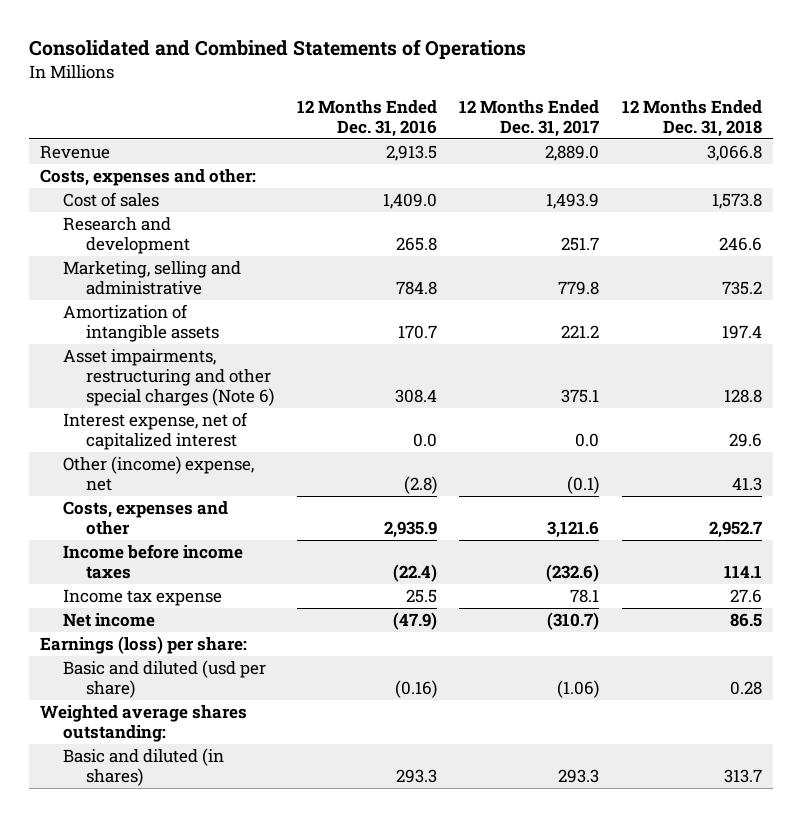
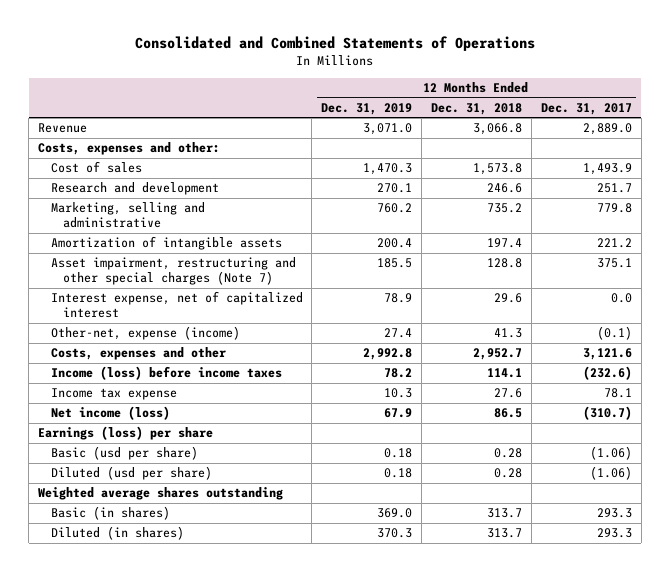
- | 12 Months Ended Dec. 31, 2016 | 12 Months Ended Dec. 31, 2017 | 12 Months Ended Dec. 31, 2018
+ | 12 Months Ended Dec. 31, 2019 | 12 Months Ended Dec. 31, 2018 | 12 Months Ended Dec. 31, 2017
- Asset impairments, restructuring and other special charges (Note 6) | 308.4 | 375.1 | 128.8
+ Asset impairment, restructuring and other special charges (Note 7) | 185.5 | 128.8 | 375.1
- Other (income) expense, net | (2.8) | (0.1) | 41.3
+ Other-net, expense (income) | 27.4 | 41.3 | (0.1)
- Income before income taxes | (22.4) | (232.6) | 114.1
+ Income (loss) before income taxes | 78.2 | 114.1 | (232.6)
- Net income | (47.9) | (310.7) | 86.5
- Earnings (loss) per share:
- Basic and diluted (usd per share) | (0.16) | (1.06) | 0.28
- Weighted average shares outstanding:
- Basic and diluted (in shares) | 293.3 | 293.3 | 313.7
+ Net income (loss) | 67.9 | 86.5 | (310.7)
+ Earnings (loss) per share
+ Basic (usd per share) | 0.18 | 0.28 | (1.06)
+ Diluted (usd per share) | 0.18 | 0.28 | (1.06)
+ Weighted average shares outstanding
+ Basic (in shares) | 369.0 | 313.7 | 293.3
+ Diluted (in shares) | 370.3 | 313.7 | 293.3

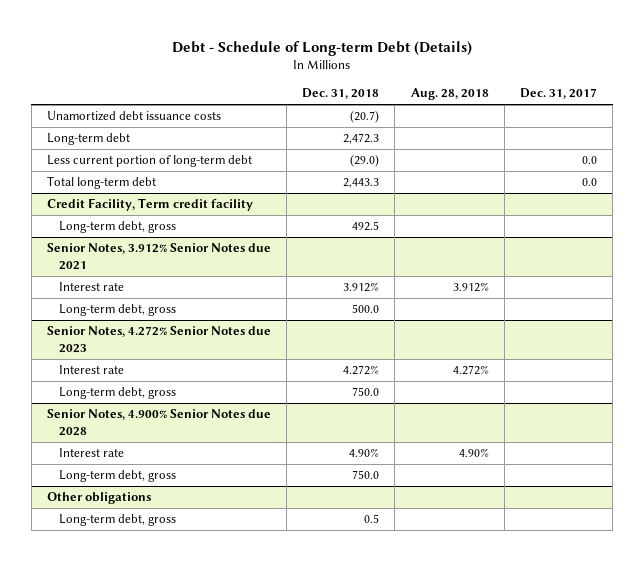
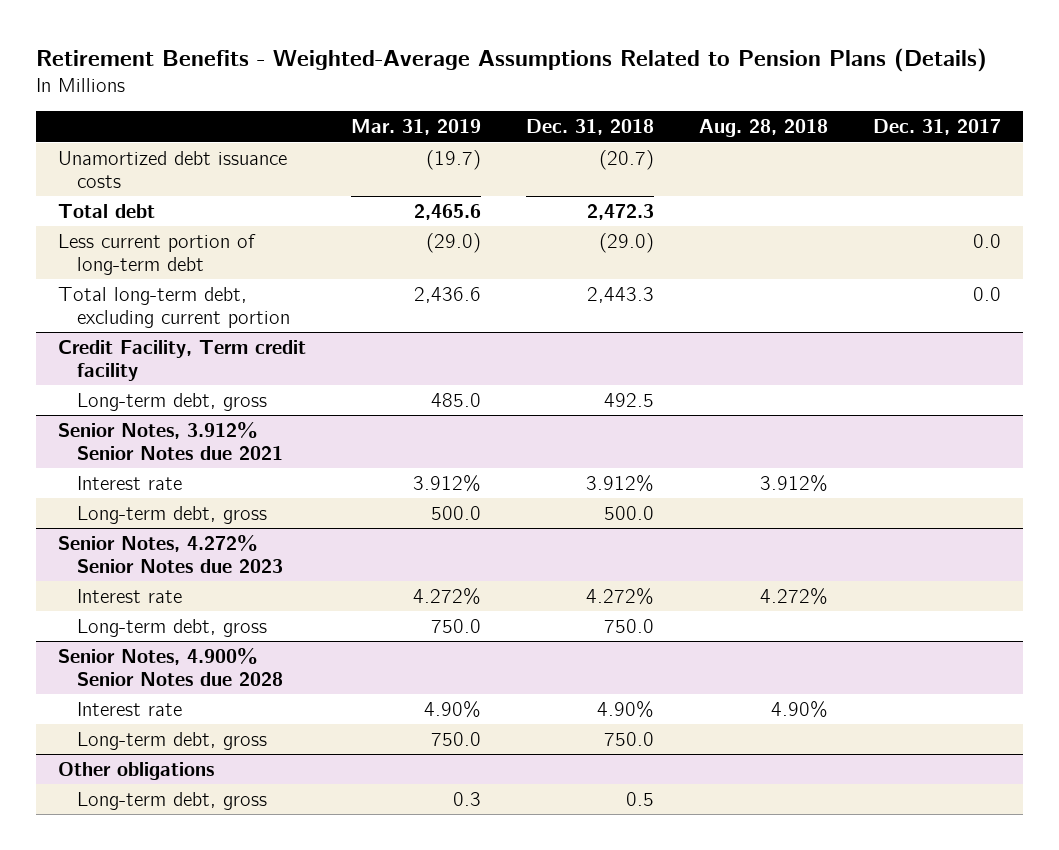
- Debt - Schedule of Long-term Debt (Details)
+ Retirement Benefits - Weighted-Average Assumptions Related to Pension Plans (Details)
- | Dec. 31, 2018 | Aug. 28, 2018 | Dec. 31, 2017
+ | Mar. 31, 2019 | Dec. 31, 2018 | Aug. 28, 2018 | Dec. 31, 2017
- Long-term debt | 2,472.3 | |
+ Total debt | 2,465.6 | 2,472.3 | |
- Total long-term debt | 2,443.3 | | 0.0
+ Total long-term debt, excluding current portion | 2,436.6 | 2,443.3 | | 0.0

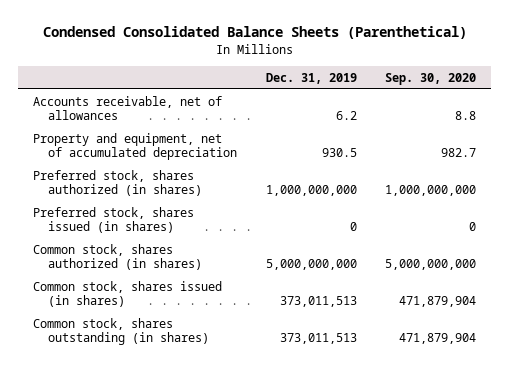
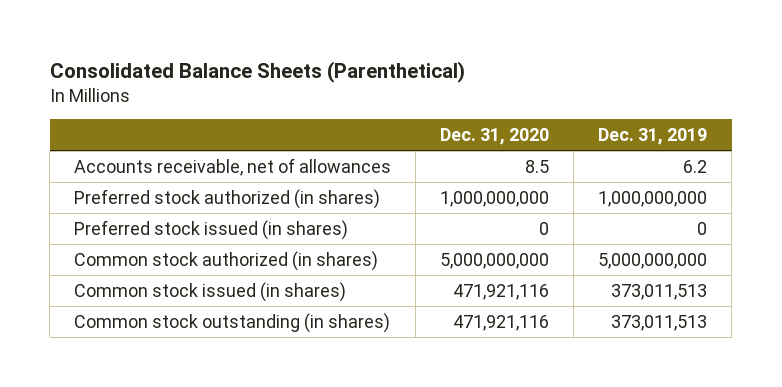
- Condensed Consolidated Balance Sheets (Parenthetical)
+ Consolidated Balance Sheets (Parenthetical)
- | Dec. 31, 2019 | Sep. 30, 2020
+ | Dec. 31, 2020 | Dec. 31, 2019
- Property and equipment, net of accumulated depreciation | 930.5 | 982.7
- Preferred stock, shares authorized (in shares) | 1,000,000,000 | 1,000,000,000
- Preferred stock, shares issued (in shares) | 0 | 0
- Common stock, shares authorized (in shares) | 5,000,000,000 | 5,000,000,000
- Common stock, shares issued (in shares) | 373,011,513 | 471,879,904
- Common stock, shares outstanding (in shares) | 373,011,513 | 471,879,904
+ Preferred stock authorized (in shares) | 1,000,000,000 | 1,000,000,000
+ Preferred stock issued (in shares) | 0 | 0
+ Common stock authorized (in shares) | 5,000,000,000 | 5,000,000,000
+ Common stock issued (in shares) | 471,921,116 | 373,011,513
+ Common stock outstanding (in shares) | 471,921,116 | 373,011,513

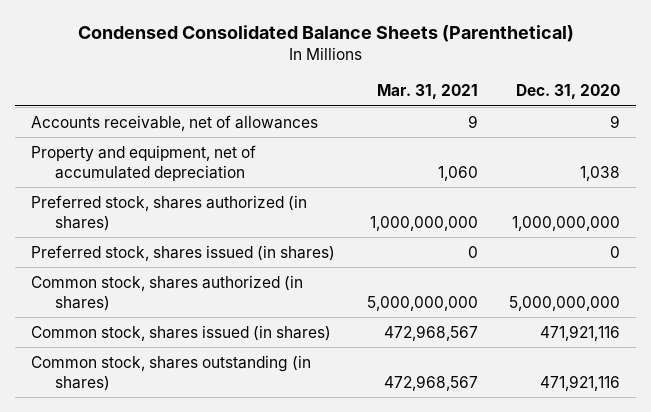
- Consolidated Balance Sheets (Parenthetical)
+ Condensed Consolidated Balance Sheets (Parenthetical)
- | Dec. 31, 2020 | Dec. 31, 2019
+ | Mar. 31, 2021 | Dec. 31, 2020
- Accounts receivable, net of allowances | 8.5 | 6.2
- Preferred stock authorized (in shares) | 1,000,000,000 | 1,000,000,000
- Preferred stock issued (in shares) | 0 | 0
- Common stock authorized (in shares) | 5,000,000,000 | 5,000,000,000
- Common stock issued (in shares) | 471,921,116 | 373,011,513
- Common stock outstanding (in shares) | 471,921,116 | 373,011,513
+ Accounts receivable, net of allowances | 9 | 9
+ Property and equipment, net of accumulated depreciation | 1,060 | 1,038
+ Preferred stock, shares authorized (in shares) | 1,000,000,000 | 1,000,000,000
+ Preferred stock, shares issued (in shares) | 0 | 0
+ Common stock, shares authorized (in shares) | 5,000,000,000 | 5,000,000,000
+ Common stock, shares issued (in shares) | 472,968,567 | 471,921,116
+ Common stock, shares outstanding (in shares) | 472,968,567 | 471,921,116

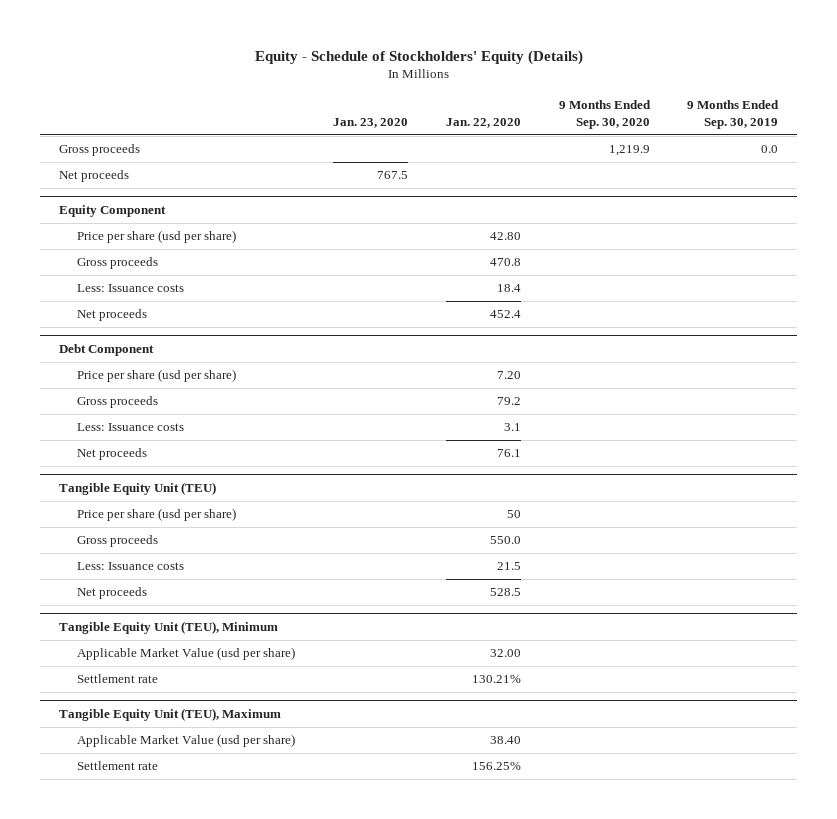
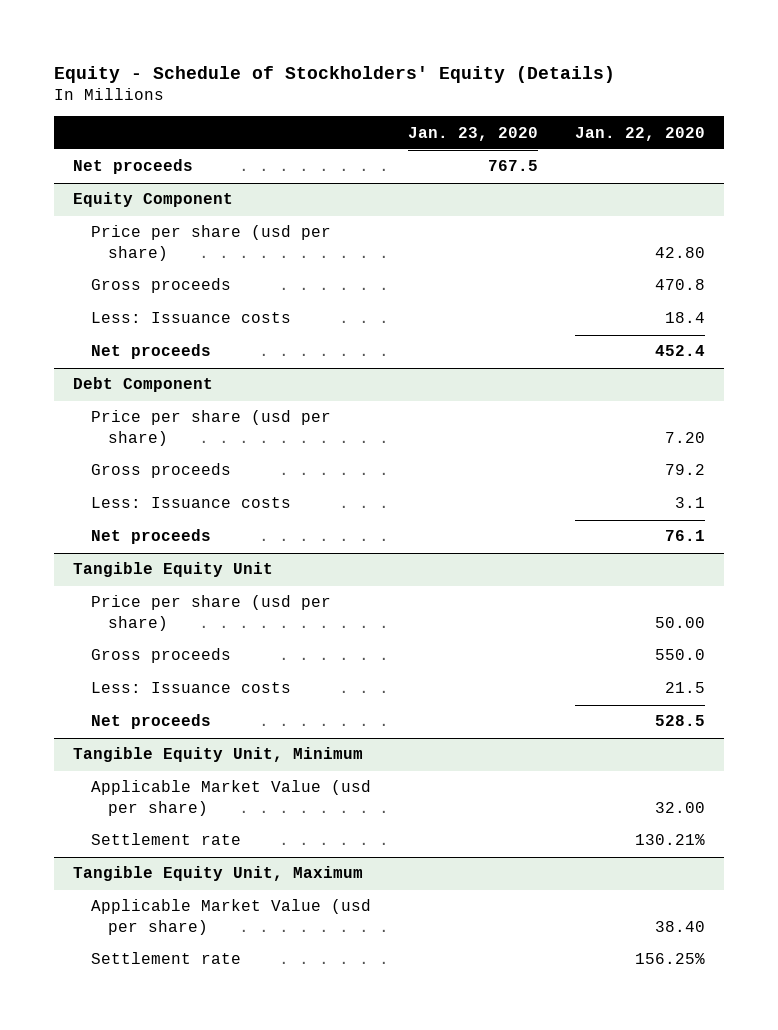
- | Jan. 23, 2020 | Jan. 22, 2020 | 9 Months Ended Sep. 30, 2020 | 9 Months Ended Sep. 30, 2019
+ | Jan. 23, 2020 | Jan. 22, 2020
- Gross proceeds | | | 1,219.9 | 0.0
- Tangible Equity Unit (TEU)
- Price per share (usd per share) | | 50 | |
+ Tangible Equity Unit
+ Price per share (usd per share) | | 50.00
- Tangible Equity Unit (TEU), Minimum
+ Tangible Equity Unit, Minimum
- Tangible Equity Unit (TEU), Maximum
+ Tangible Equity Unit, Maximum

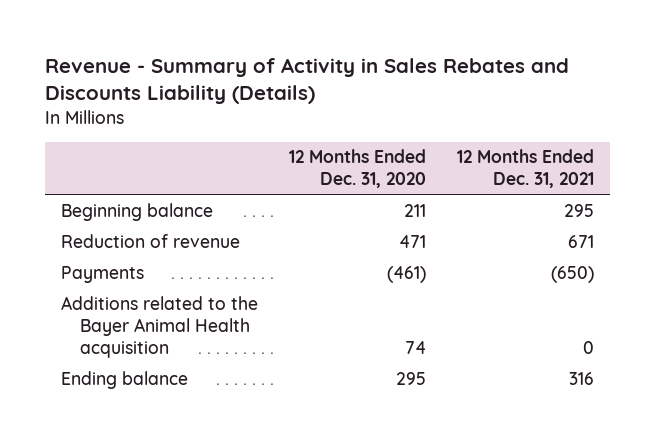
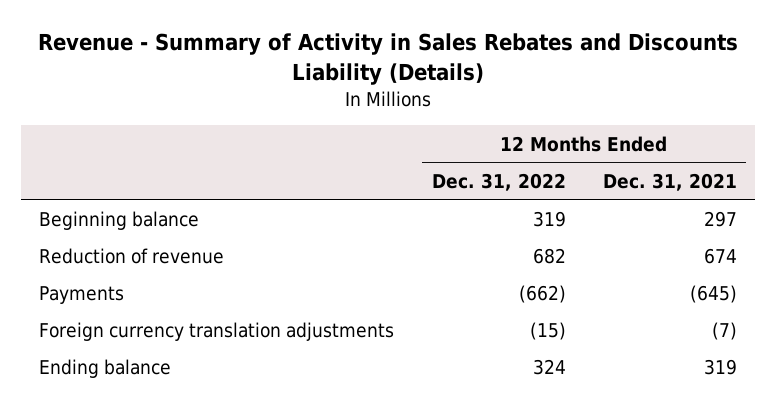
- | 12 Months Ended Dec. 31, 2020 | 12 Months Ended Dec. 31, 2021
+ | 12 Months Ended Dec. 31, 2022 | 12 Months Ended Dec. 31, 2021
- Beginning balance | 211 | 295
- Reduction of revenue | 471 | 671
- Payments | (461) | (650)
- Additions related to the Bayer Animal Health acquisition | 74 | 0
- Ending balance | 295 | 316
+ Beginning balance | 319 | 297
+ Reduction of revenue | 682 | 674
+ Payments | (662) | (645)
+ Foreign currency translation adjustments | (15) | (7)
+ Ending balance | 324 | 319

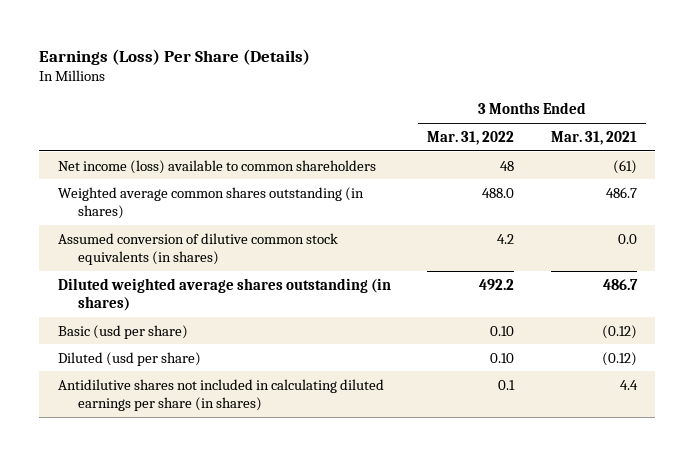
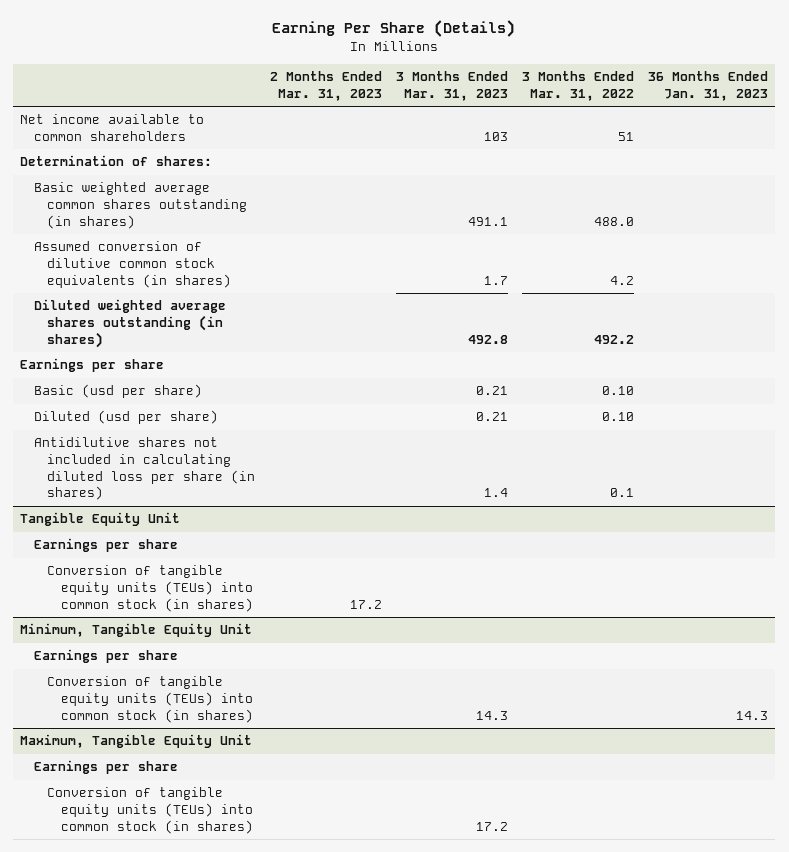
- Earnings (Loss) Per Share (Details)
+ Earning Per Share (Details)
- | 3 Months Ended Mar. 31, 2022 | 3 Months Ended Mar. 31, 2021
+ | 2 Months Ended Mar. 31, 2023 | 3 Months Ended Mar. 31, 2023 | 3 Months Ended Mar. 31, 2022 | 36 Months Ended Jan. 31, 2023
- Net income (loss) available to common shareholders | 48 | (61)
- Weighted average common shares outstanding (in shares) | 488.0 | 486.7
+ Net income available to common shareholders | | 103 | 51 |
+ Determination of shares:
+ Basic weighted average common shares outstanding (in shares) | | 491.1 | 488.0 |
+ Earnings per share
- Antidilutive shares not included in calculating diluted earnings per share (in shares) | 0.1 | 4.4
+ Antidilutive shares not included in calculating diluted loss per share (in shares) | | 1.4 | 0.1 |
+ Tangible Equity Unit
+ Earnings per share
+ Conversion of tangible equity units (TEUs) into common stock (in shares) | 17.2 | | |
+ Minimum, Tangible Equity Unit
+ Earnings per share
+ Conversion of tangible equity units (TEUs) into common stock (in shares) | | 14.3 | | 14.3
+ Maximum, Tangible Equity Unit
+ Earnings per share
+ Conversion of tangible equity units (TEUs) into common stock (in shares) | | 17.2 | |

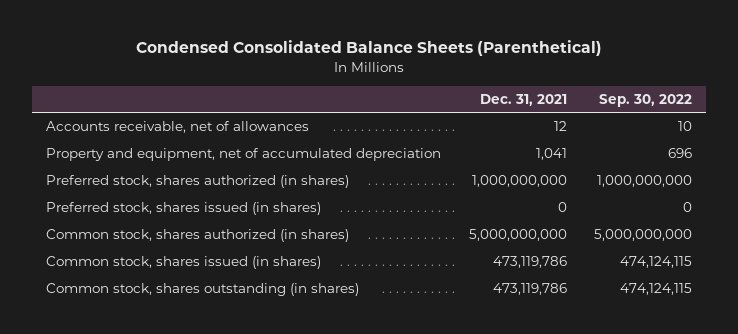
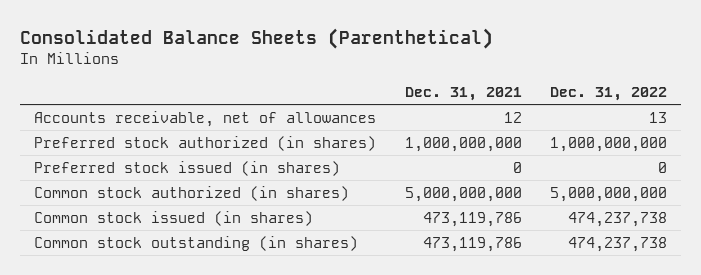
- Condensed Consolidated Balance Sheets (Parenthetical)
+ Consolidated Balance Sheets (Parenthetical)
- | Dec. 31, 2021 | Sep. 30, 2022
+ | Dec. 31, 2021 | Dec. 31, 2022
- Property and equipment, net of accumulated depreciation | 1,041 | 696
- Preferred stock, shares authorized (in shares) | 1,000,000,000 | 1,000,000,000
- Preferred stock, shares issued (in shares) | 0 | 0
- Common stock, shares authorized (in shares) | 5,000,000,000 | 5,000,000,000
- Common stock, shares issued (in shares) | 473,119,786 | 474,124,115
- Common stock, shares outstanding (in shares) | 473,119,786 | 474,124,115
+ Preferred stock authorized (in shares) | 1,000,000,000 | 1,000,000,000
+ Preferred stock issued (in shares) | 0 | 0
+ Common stock authorized (in shares) | 5,000,000,000 | 5,000,000,000
+ Common stock issued (in shares) | 473,119,786 | 474,237,738
+ Common stock outstanding (in shares) | 473,119,786 | 474,237,738

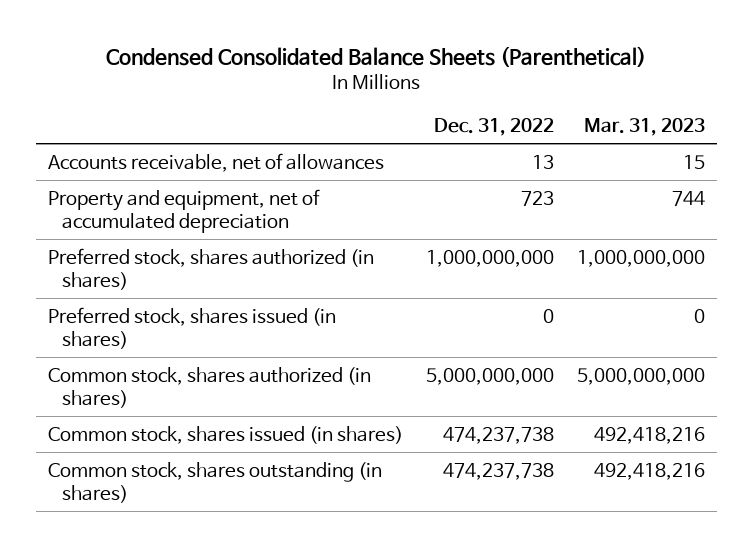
- Consolidated Balance Sheets (Parenthetical)
+ Condensed Consolidated Balance Sheets (Parenthetical)
- | Dec. 31, 2021 | Dec. 31, 2022
+ | Dec. 31, 2022 | Mar. 31, 2023
- Preferred stock authorized (in shares) | 1,000,000,000 | 1,000,000,000
- Preferred stock issued (in shares) | 0 | 0
- Common stock authorized (in shares) | 5,000,000,000 | 5,000,000,000
- Common stock issued (in shares) | 473,119,786 | 474,237,738
- Common stock outstanding (in shares) | 473,119,786 | 474,237,738
+ Property and equipment, net of accumulated depreciation | 723 | 744
+ Preferred stock, shares authorized (in shares) | 1,000,000,000 | 1,000,000,000
+ Preferred stock, shares issued (in shares) | 0 | 0
+ Common stock, shares authorized (in shares) | 5,000,000,000 | 5,000,000,000
+ Common stock, shares issued (in shares) | 474,237,738 | 492,418,216
+ Common stock, shares outstanding (in shares) | 474,237,738 | 492,418,216

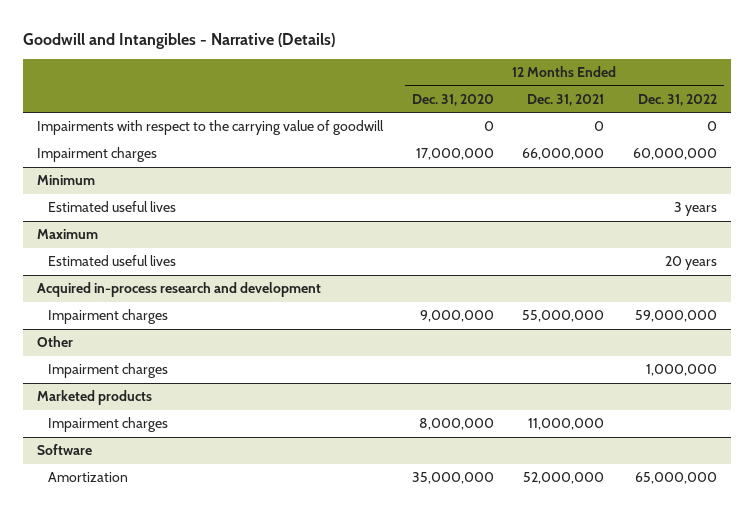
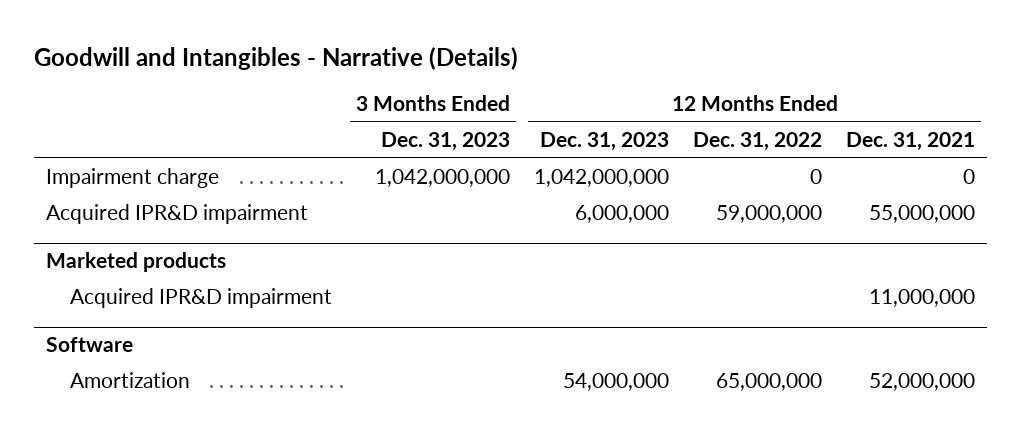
- | 12 Months Ended Dec. 31, 2020 | 12 Months Ended Dec. 31, 2021 | 12 Months Ended Dec. 31, 2022
+ | 3 Months Ended Dec. 31, 2023 | 12 Months Ended Dec. 31, 2023 | 12 Months Ended Dec. 31, 2022 | 12 Months Ended Dec. 31, 2021
- Impairments with respect to the carrying value of goodwill | 0 | 0 | 0
- Impairment charges | 17,000,000 | 66,000,000 | 60,000,000
- Minimum
- Estimated useful lives | | | 3 years
- Maximum
- Estimated useful lives | | | 20 years
- Acquired in-process research and development
- Impairment charges | 9,000,000 | 55,000,000 | 59,000,000
- Other
- Impairment charges | | | 1,000,000
+ Impairment charge | 1,042,000,000 | 1,042,000,000 | 0 | 0
+ Acquired IPR&D impairment | | 6,000,000 | 59,000,000 | 55,000,000
@ Marketed products
- Impairment charges | 8,000,000 | 11,000,000 |
+ Acquired IPR&D impairment | | | | 11,000,000

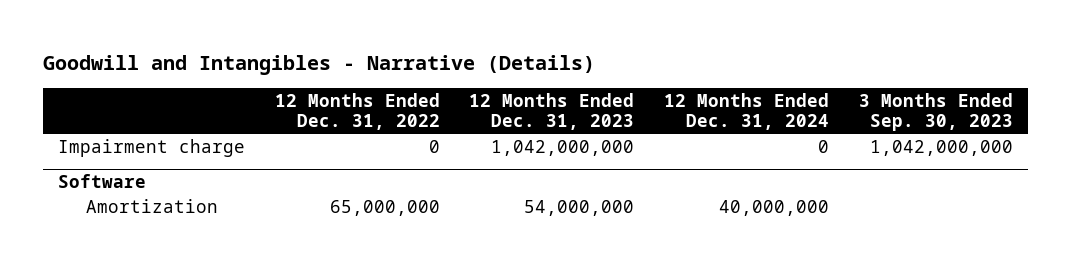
- | 3 Months Ended Dec. 31, 2023 | 12 Months Ended Dec. 31, 2023 | 12 Months Ended Dec. 31, 2022 | 12 Months Ended Dec. 31, 2021
+ | 12 Months Ended Dec. 31, 2022 | 12 Months Ended Dec. 31, 2023 | 12 Months Ended Dec. 31, 2024 | 3 Months Ended Sep. 30, 2023
- Acquired IPR&D impairment | | 6,000,000 | 59,000,000 | 55,000,000
- Marketed products
- Acquired IPR&D impairment | | | | 11,000,000

